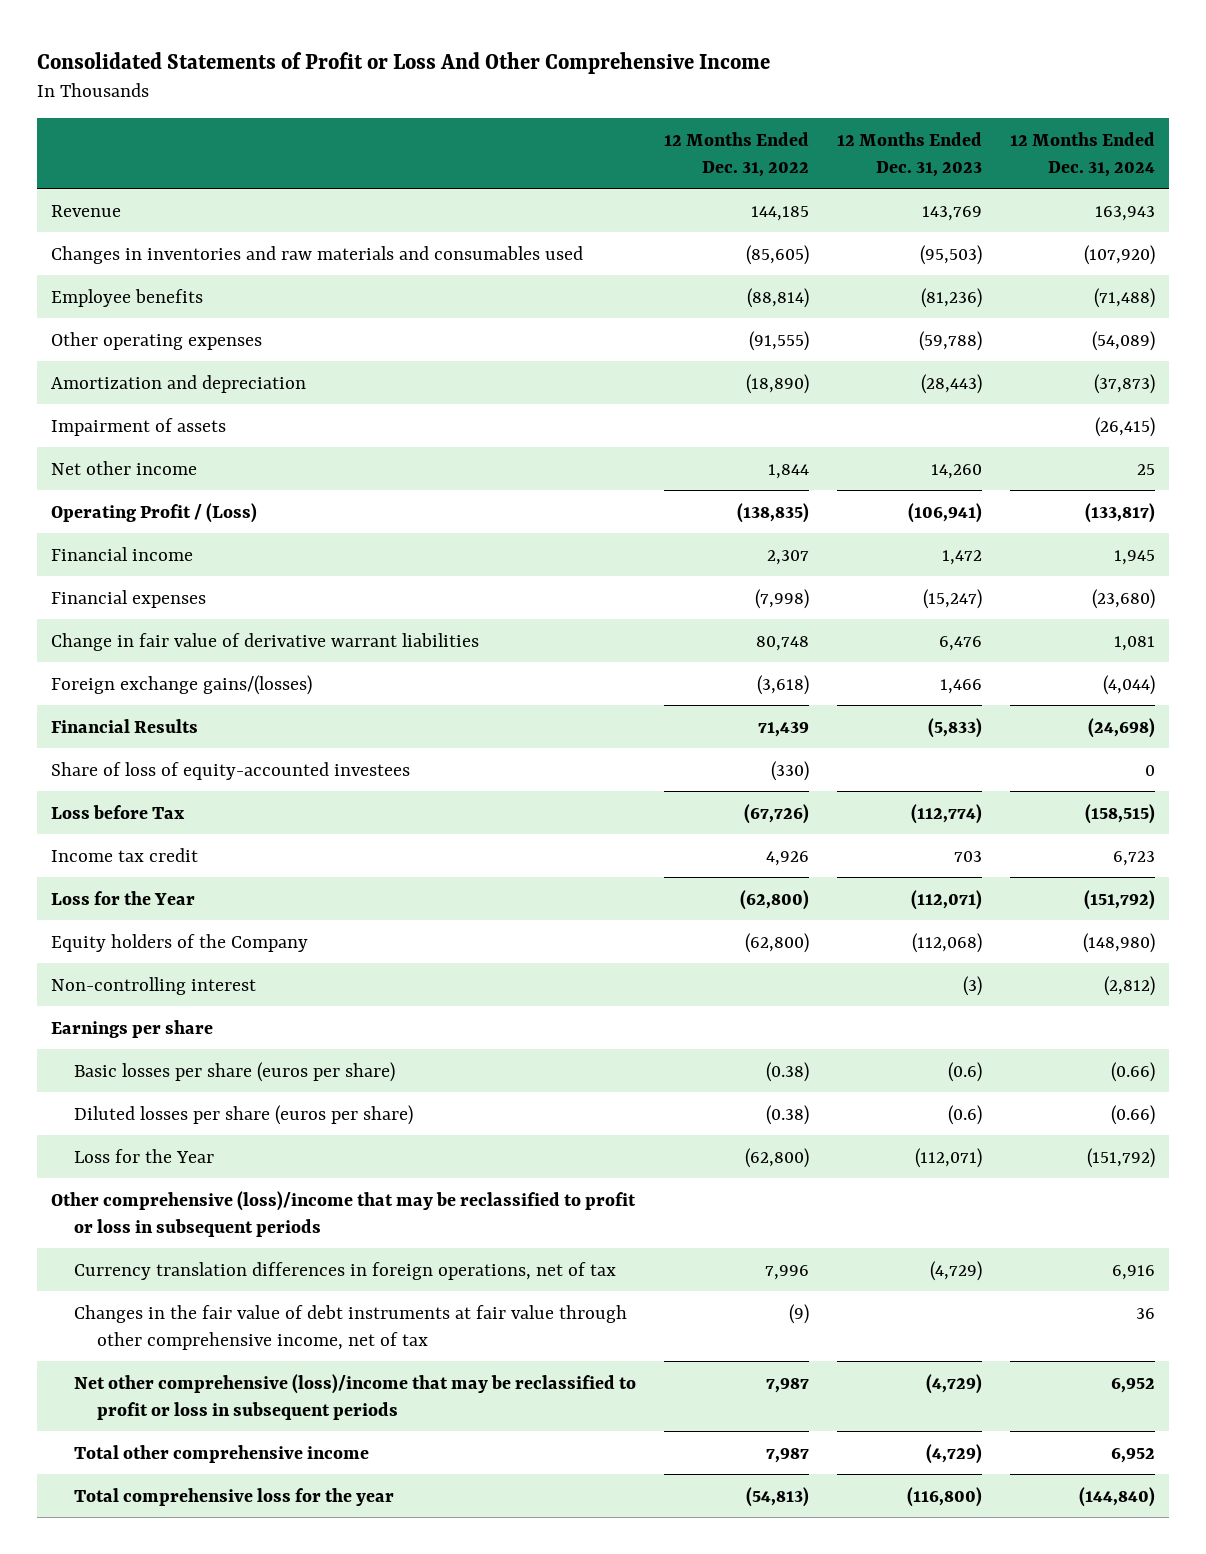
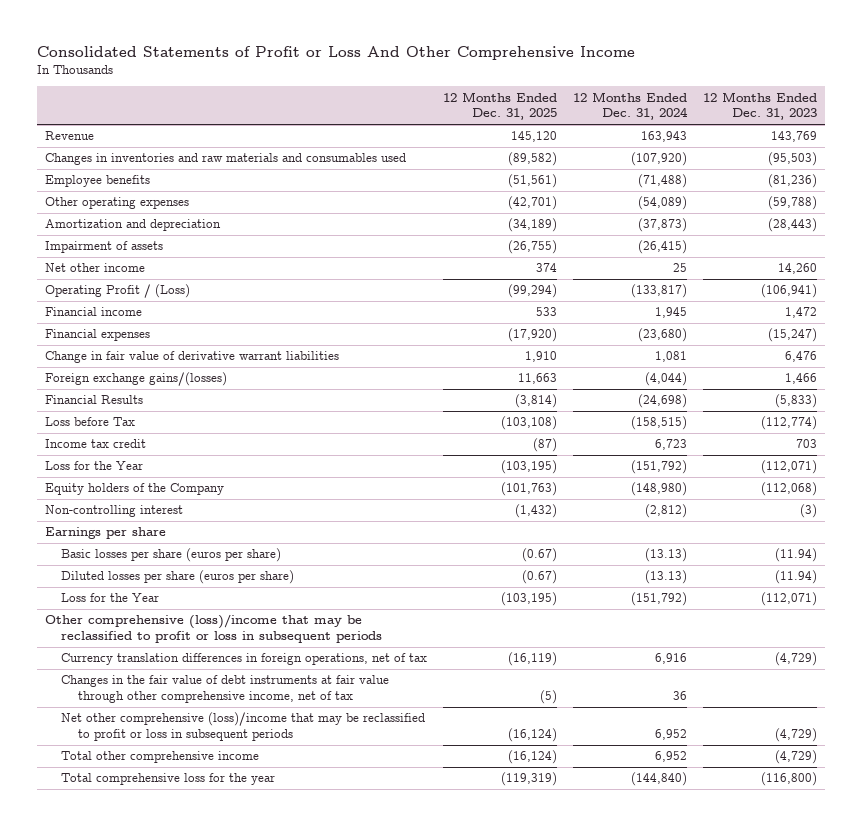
- | 12 Months Ended Dec. 31, 2022 | 12 Months Ended Dec. 31, 2023 | 12 Months Ended Dec. 31, 2024
+ | 12 Months Ended Dec. 31, 2025 | 12 Months Ended Dec. 31, 2024 | 12 Months Ended Dec. 31, 2023
- Share of loss of equity-accounted investees | (330) | | 0
- Basic losses per share (euros per share) | (0.38) | (0.6) | (0.66)
- Diluted losses per share (euros per share) | (0.38) | (0.6) | (0.66)
+ Basic losses per share (euros per share) | (0.67) | (13.13) | (11.94)
+ Diluted losses per share (euros per share) | (0.67) | (13.13) | (11.94)

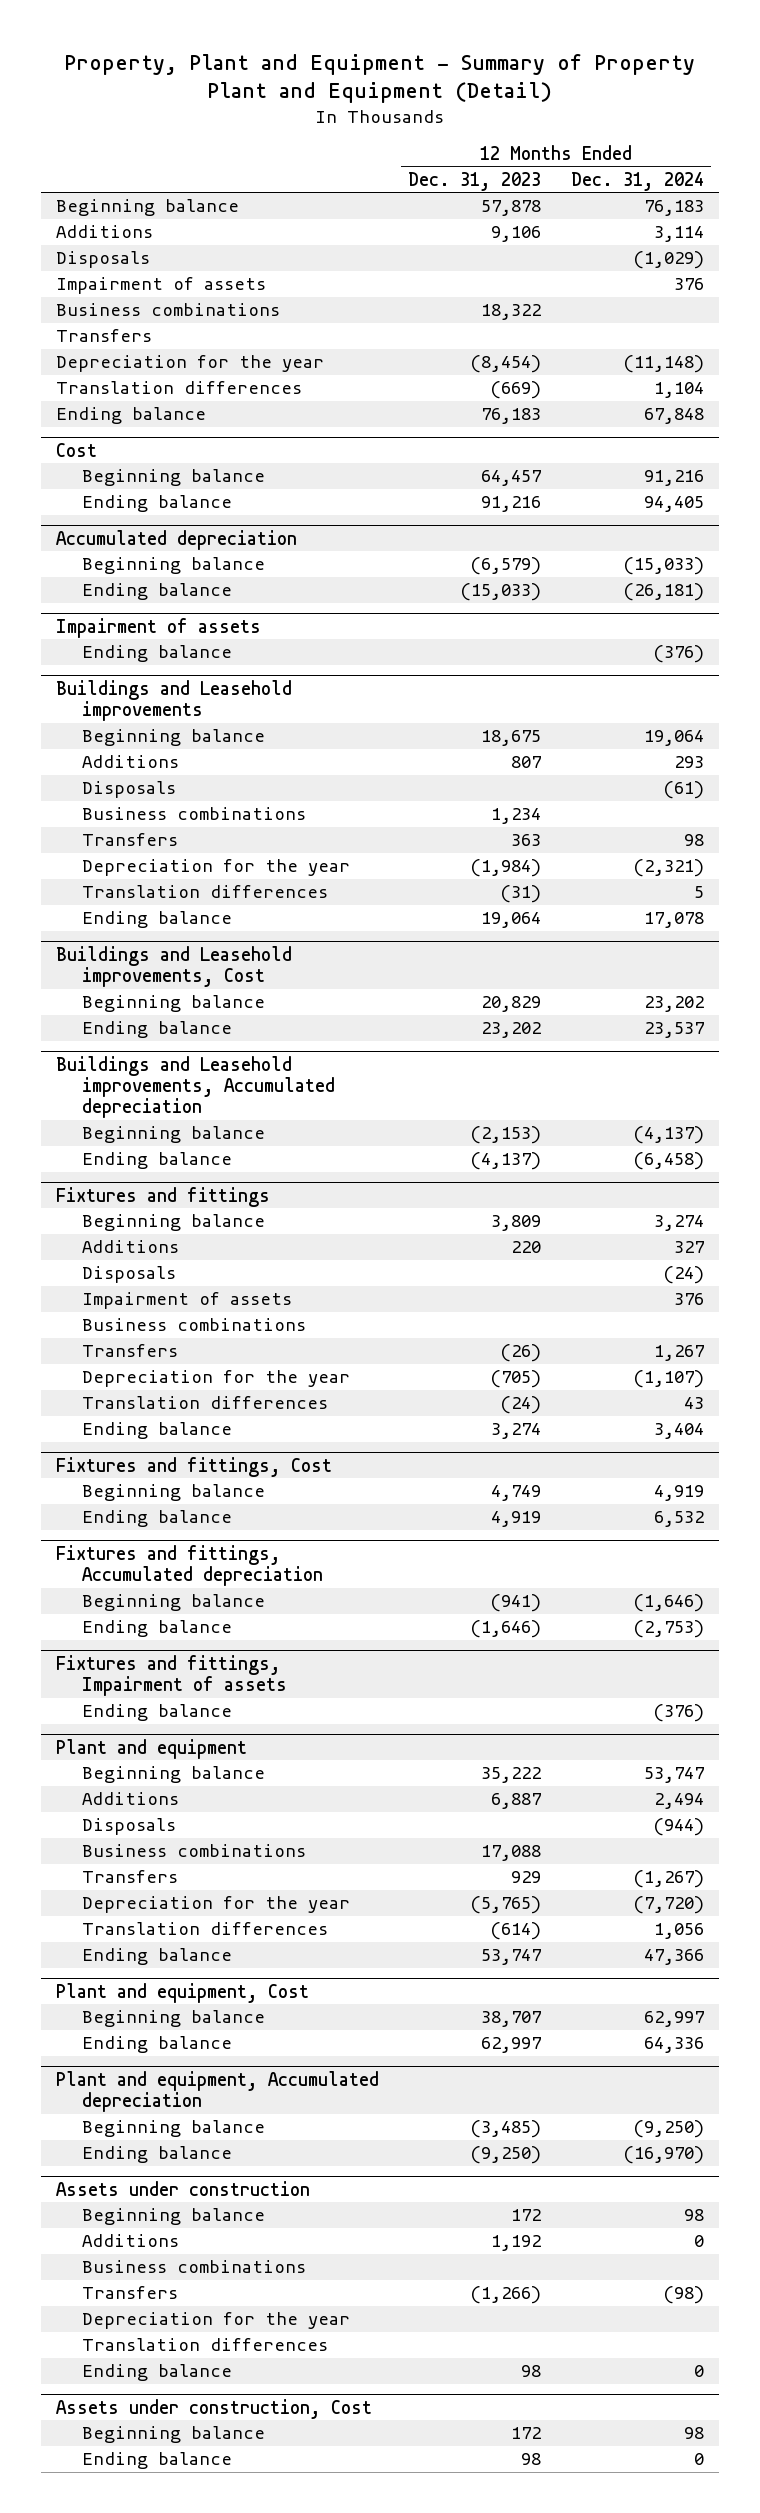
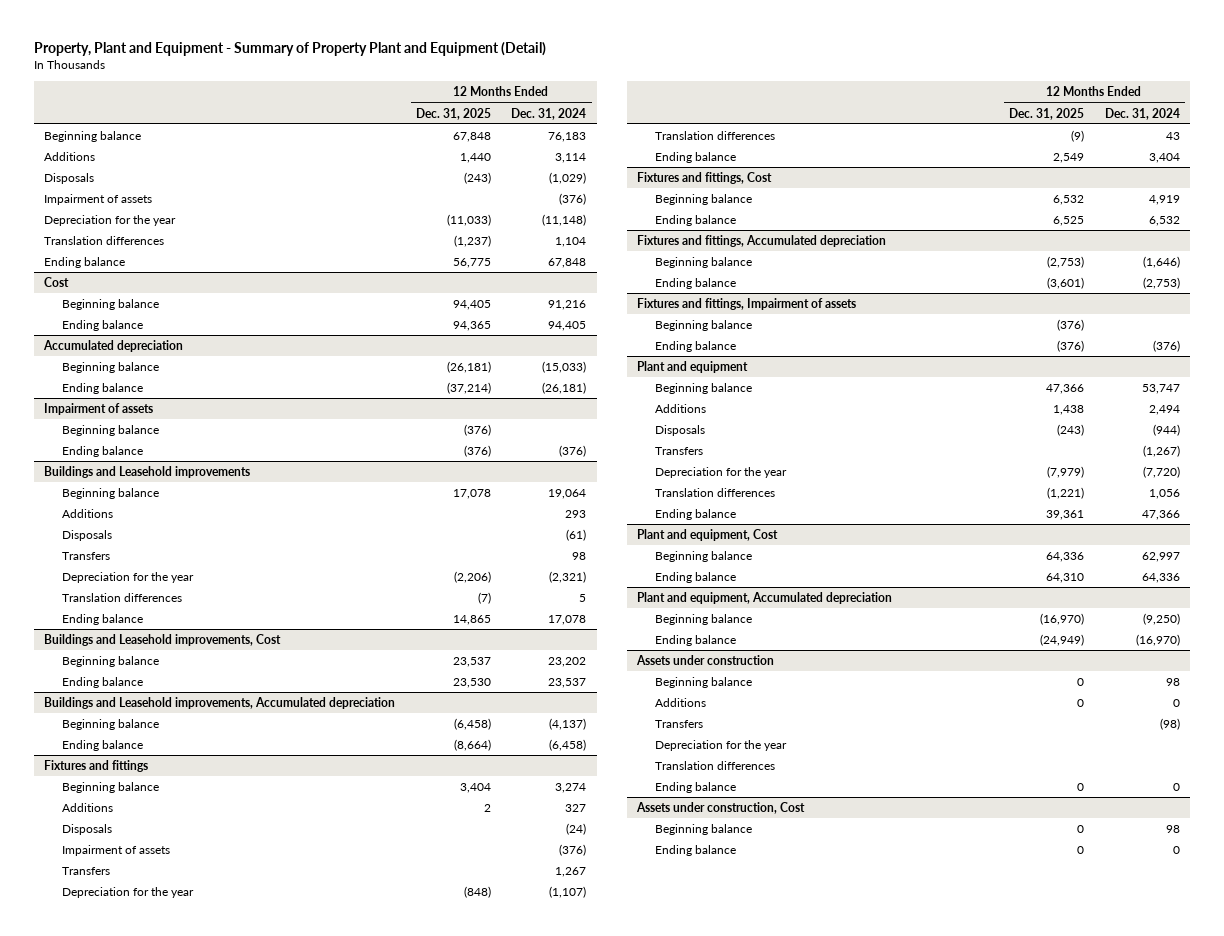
- | 12 Months Ended Dec. 31, 2023 | 12 Months Ended Dec. 31, 2024
+ | 12 Months Ended Dec. 31, 2025 | 12 Months Ended Dec. 31, 2024
- Impairment of assets | | 376
- Business combinations | 18,322 |
- Transfers
+ Impairment of assets | | (376)
@ Impairment of assets
+ Beginning balance | (376) |
@ Buildings and Leasehold improvements
- Business combinations | 1,234 |
@ Fixtures and fittings
- Impairment of assets | | 376
- Business combinations
+ Impairment of assets | | (376)
@ Fixtures and fittings, Impairment of assets
+ Beginning balance | (376) |
@ Plant and equipment
- Business combinations | 17,088 |
@ Assets under construction
- Business combinations

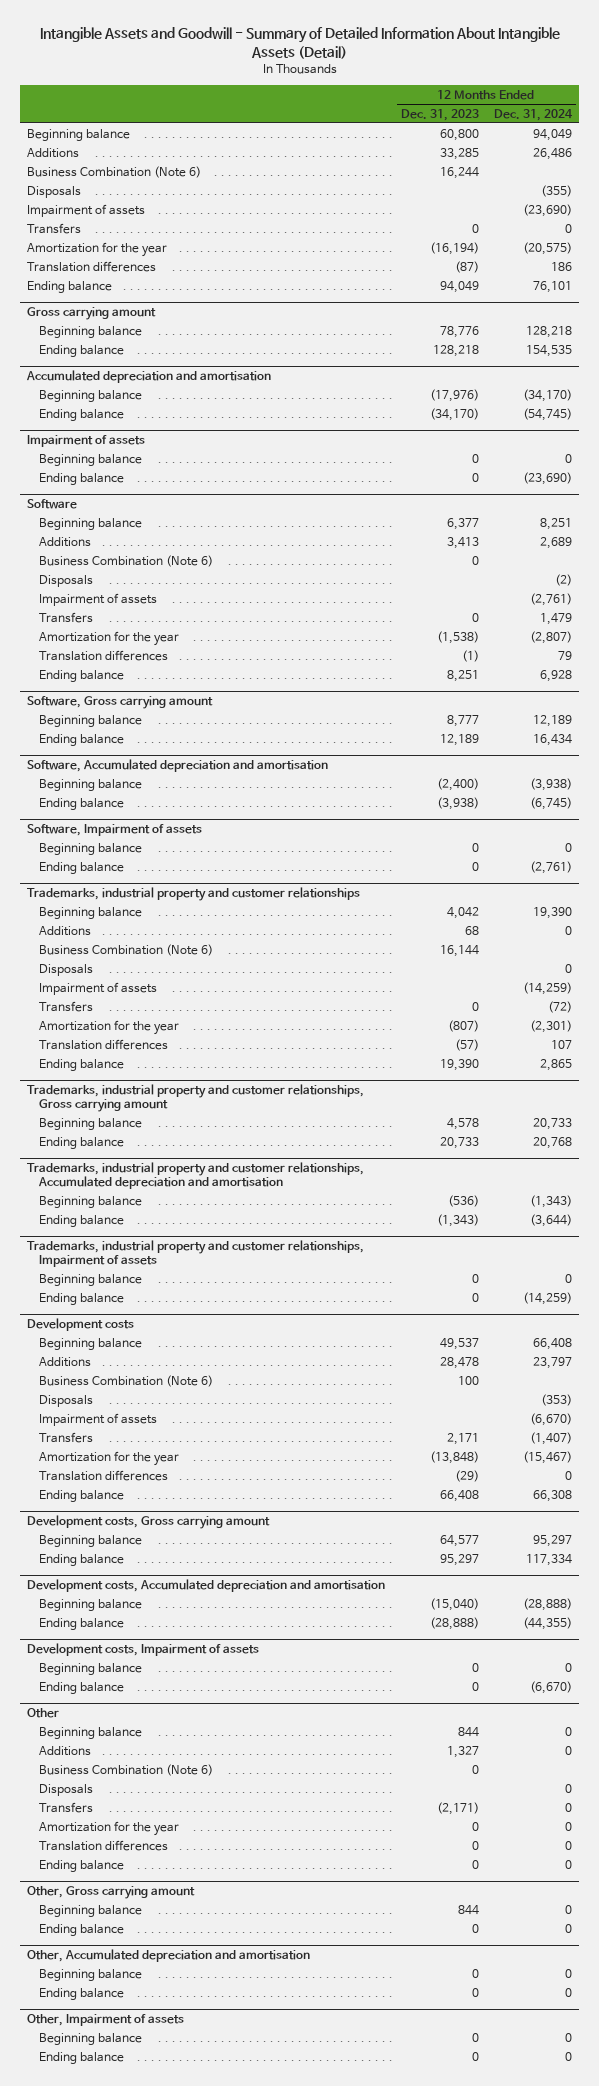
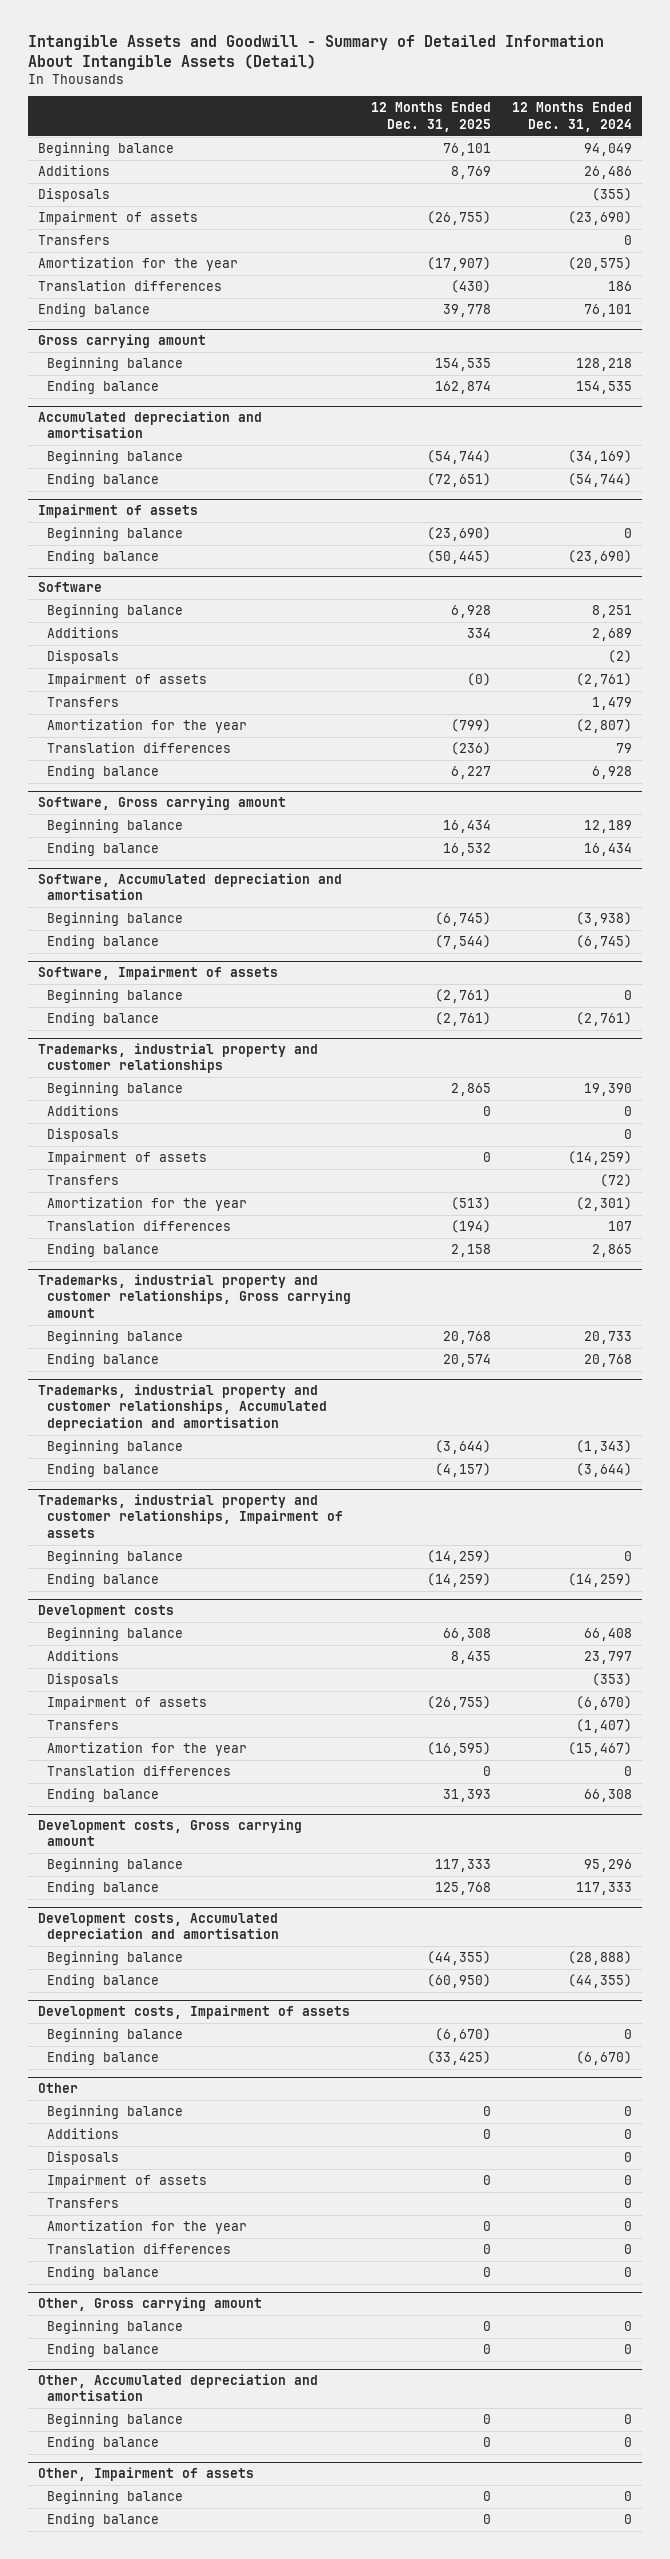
- | 12 Months Ended Dec. 31, 2023 | 12 Months Ended Dec. 31, 2024
+ | 12 Months Ended Dec. 31, 2025 | 12 Months Ended Dec. 31, 2024
- Business Combination (Note 6) | 16,244 |
@ Accumulated depreciation and amortisation
- Beginning balance | (17,976) | (34,170)
- Ending balance | (34,170) | (54,745)
+ Beginning balance | (54,744) | (34,169)
+ Ending balance | (72,651) | (54,744)
@ Software
- Business Combination (Note 6) | 0 |
@ Trademarks, industrial property and customer relationships
- Business Combination (Note 6) | 16,144 |
@ Development costs
- Business Combination (Note 6) | 100 |
@ Development costs, Gross carrying amount
- Beginning balance | 64,577 | 95,297
- Ending balance | 95,297 | 117,334
+ Beginning balance | 117,333 | 95,296
+ Ending balance | 125,768 | 117,333
@ Other
- Business Combination (Note 6) | 0 |
+ Impairment of assets | 0 | 0

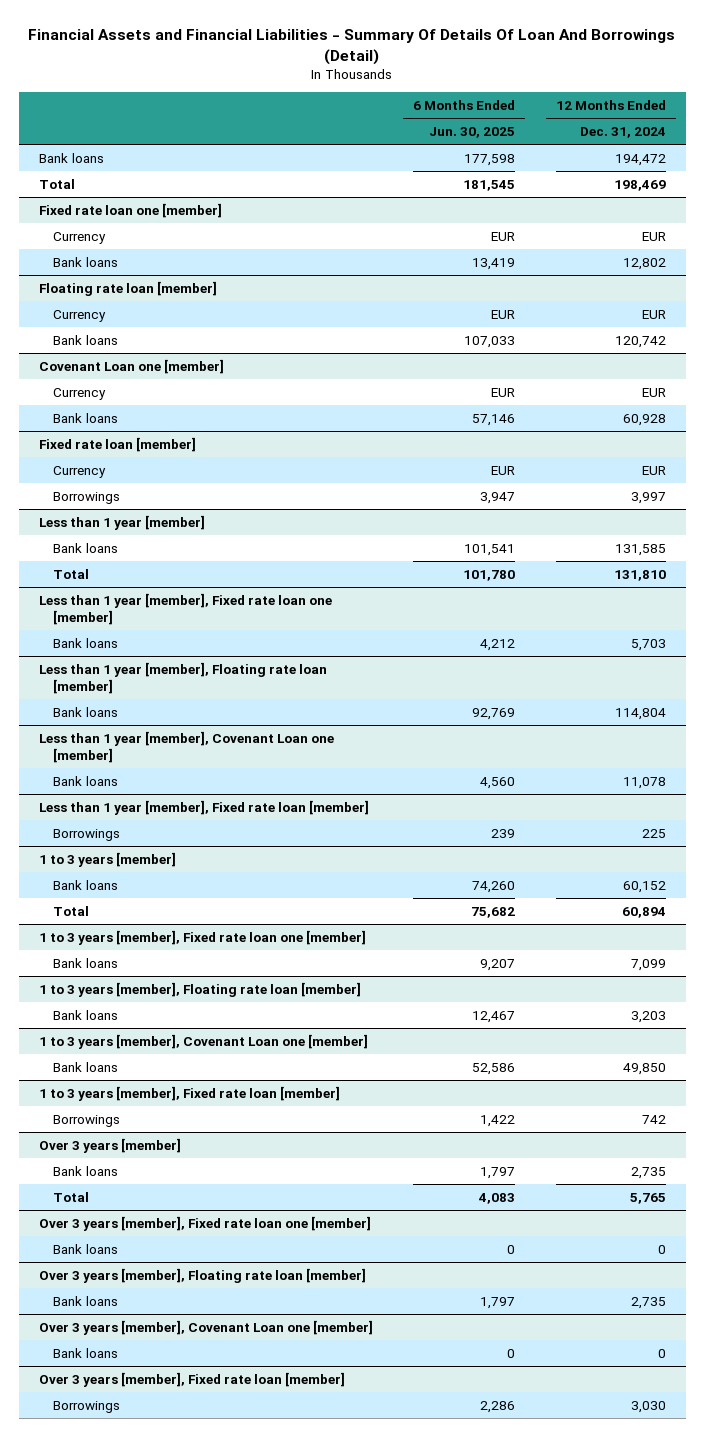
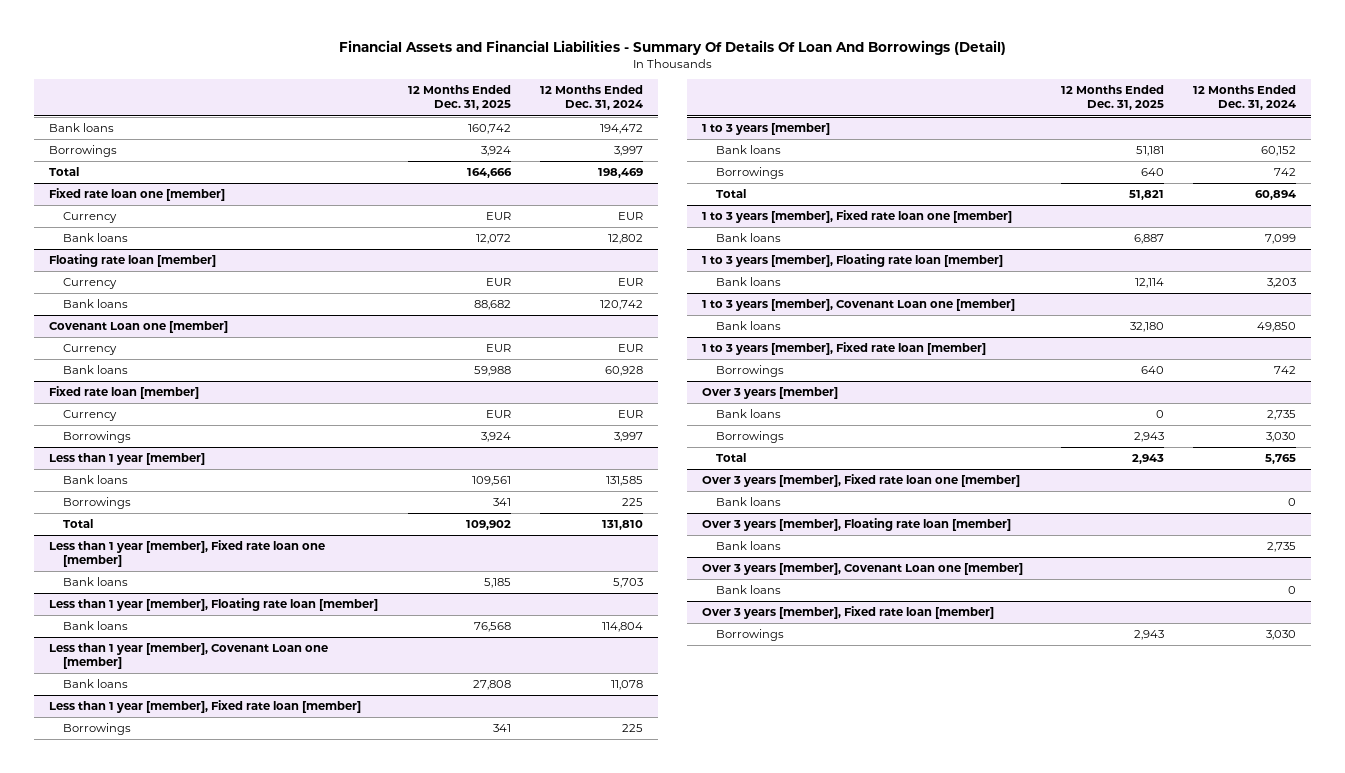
- | 6 Months Ended Jun. 30, 2025 | 12 Months Ended Dec. 31, 2024
+ | 12 Months Ended Dec. 31, 2025 | 12 Months Ended Dec. 31, 2024
+ Borrowings | 3,924 | 3,997
@ Less than 1 year [member]
+ Borrowings | 341 | 225
@ 1 to 3 years [member]
+ Borrowings | 640 | 742
@ Over 3 years [member]
+ Borrowings | 2,943 | 3,030

